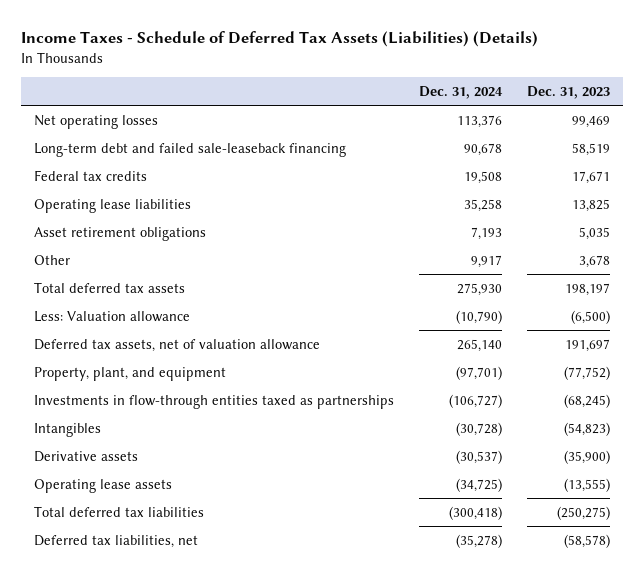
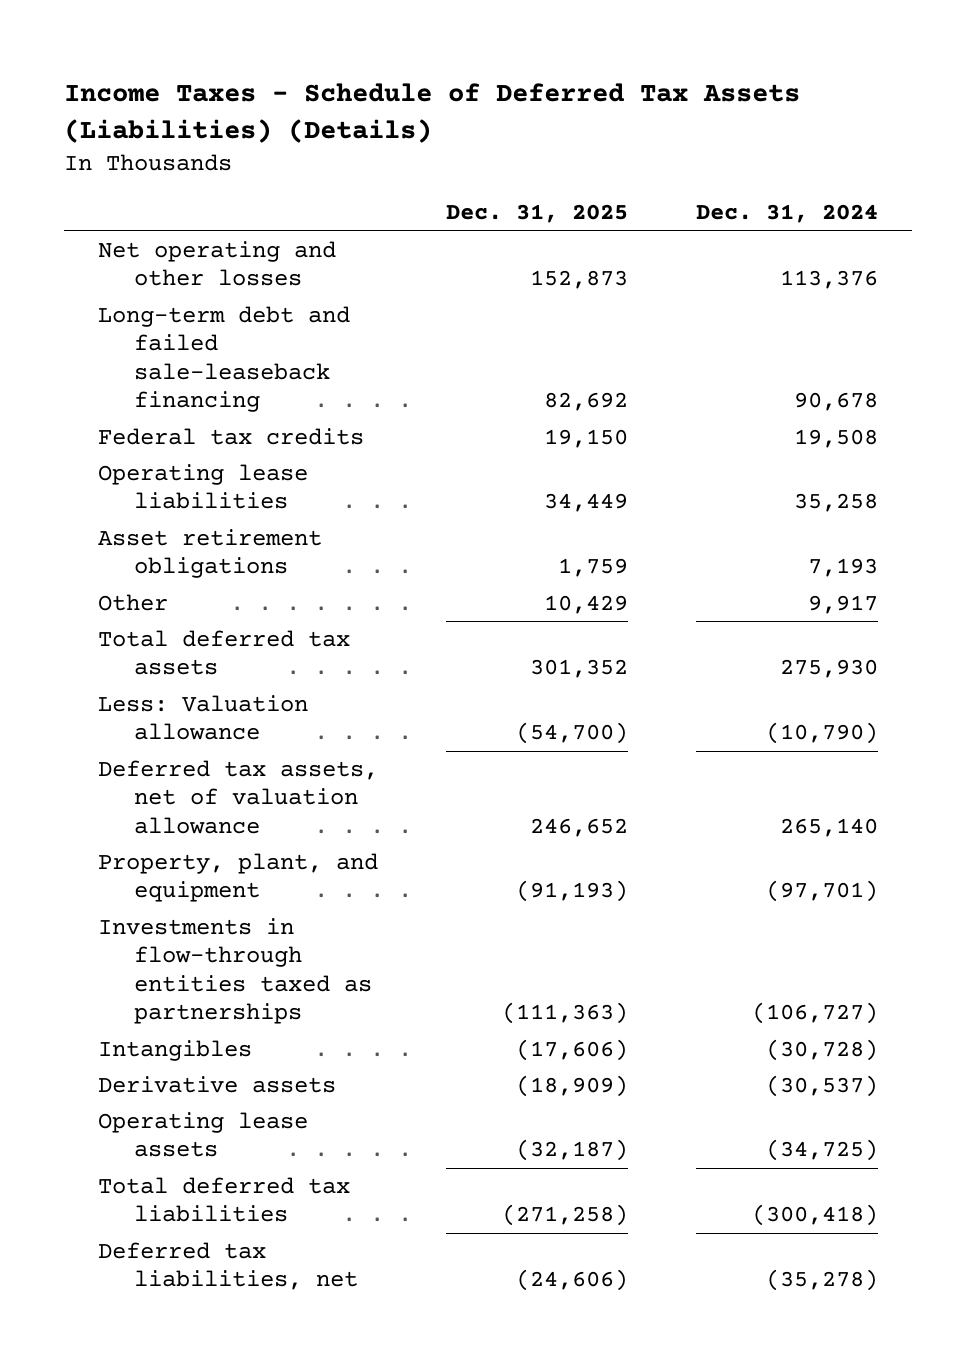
- | Dec. 31, 2024 | Dec. 31, 2023
+ | Dec. 31, 2025 | Dec. 31, 2024
- Net operating losses | 113,376 | 99,469
+ Net operating and other losses | 152,873 | 113,376

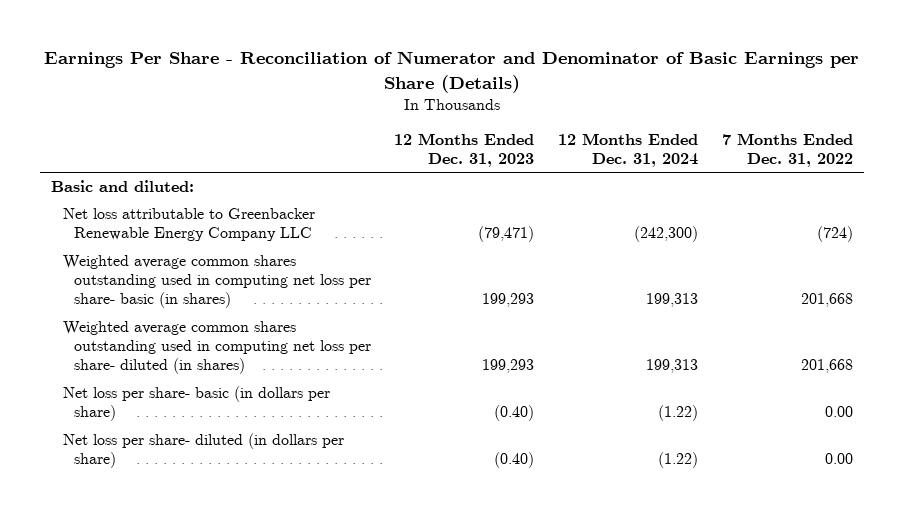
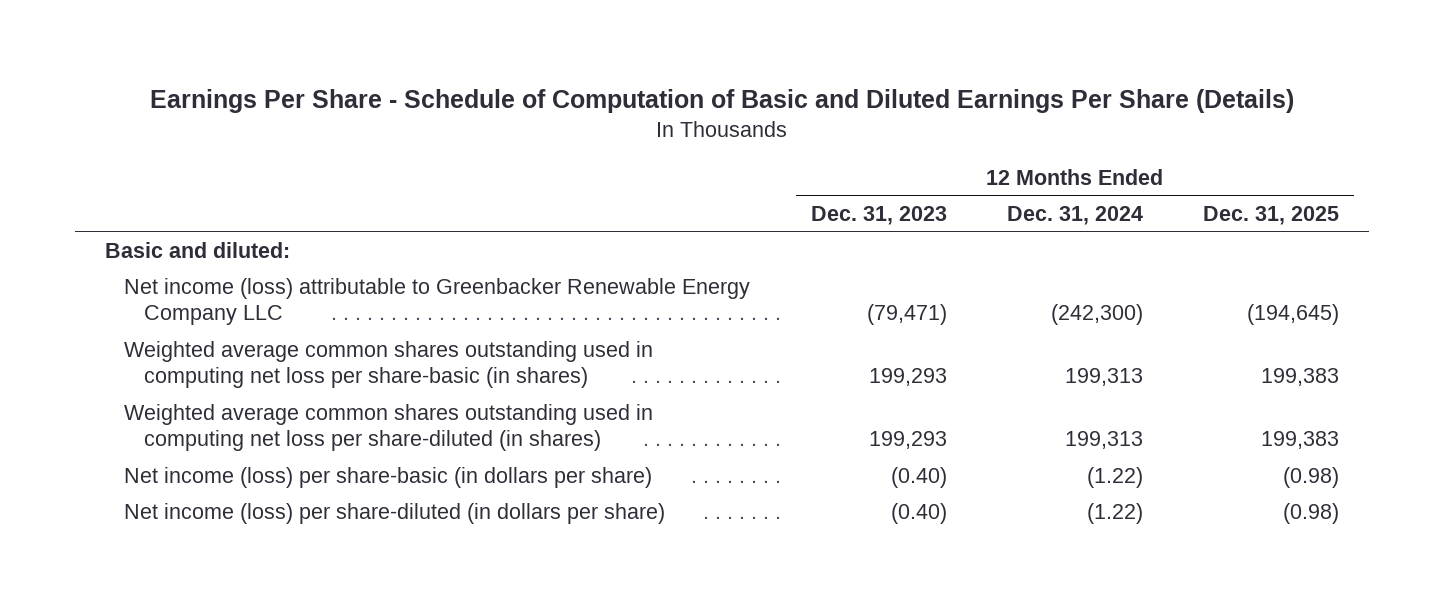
- Earnings Per Share - Reconciliation of Numerator and Denominator of Basic Earnings per Share (Details)
+ Earnings Per Share - Schedule of Computation of Basic and Diluted Earnings Per Share (Details)
- | 12 Months Ended Dec. 31, 2023 | 12 Months Ended Dec. 31, 2024 | 7 Months Ended Dec. 31, 2022
+ | 12 Months Ended Dec. 31, 2023 | 12 Months Ended Dec. 31, 2024 | 12 Months Ended Dec. 31, 2025
- Net loss attributable to Greenbacker Renewable Energy Company LLC | (79,471) | (242,300) | (724)
- Weighted average common shares outstanding used in computing net loss per share- basic (in shares) | 199,293 | 199,313 | 201,668
- Weighted average common shares outstanding used in computing net loss per share- diluted (in shares) | 199,293 | 199,313 | 201,668
- Net loss per share- basic (in dollars per share) | (0.40) | (1.22) | 0.00
- Net loss per share- diluted (in dollars per share) | (0.40) | (1.22) | 0.00
+ Net income (loss) attributable to Greenbacker Renewable Energy Company LLC | (79,471) | (242,300) | (194,645)
+ Weighted average common shares outstanding used in computing net loss per share-basic (in shares) | 199,293 | 199,313 | 199,383
+ Weighted average common shares outstanding used in computing net loss per share-diluted (in shares) | 199,293 | 199,313 | 199,383
+ Net income (loss) per share-basic (in dollars per share) | (0.40) | (1.22) | (0.98)
+ Net income (loss) per share-diluted (in dollars per share) | (0.40) | (1.22) | (0.98)

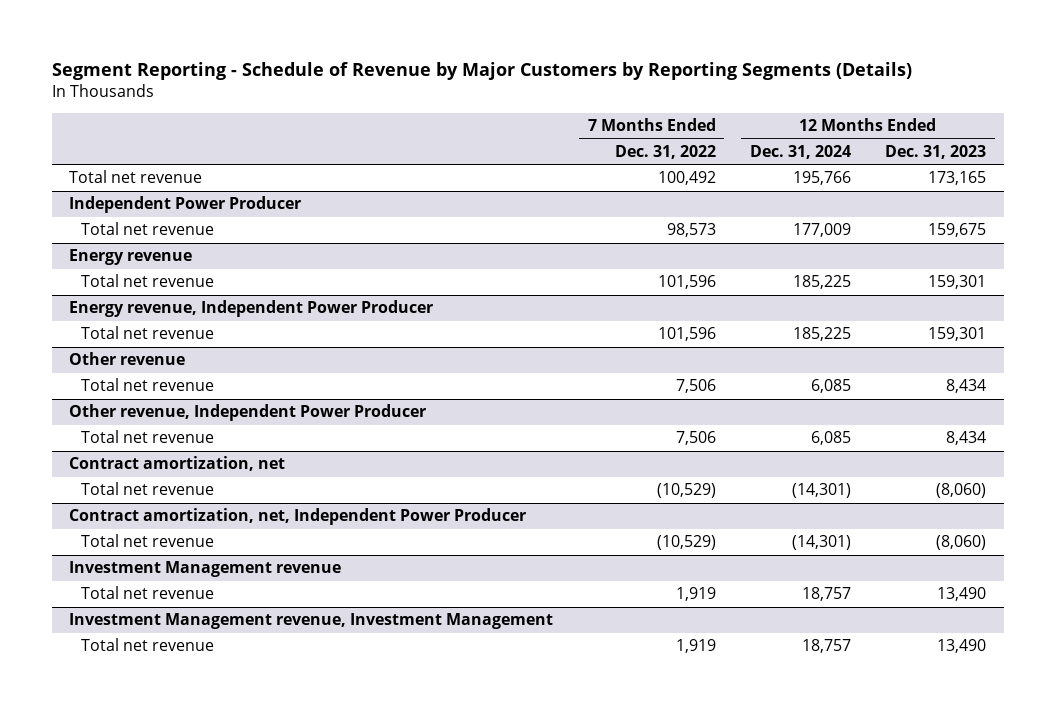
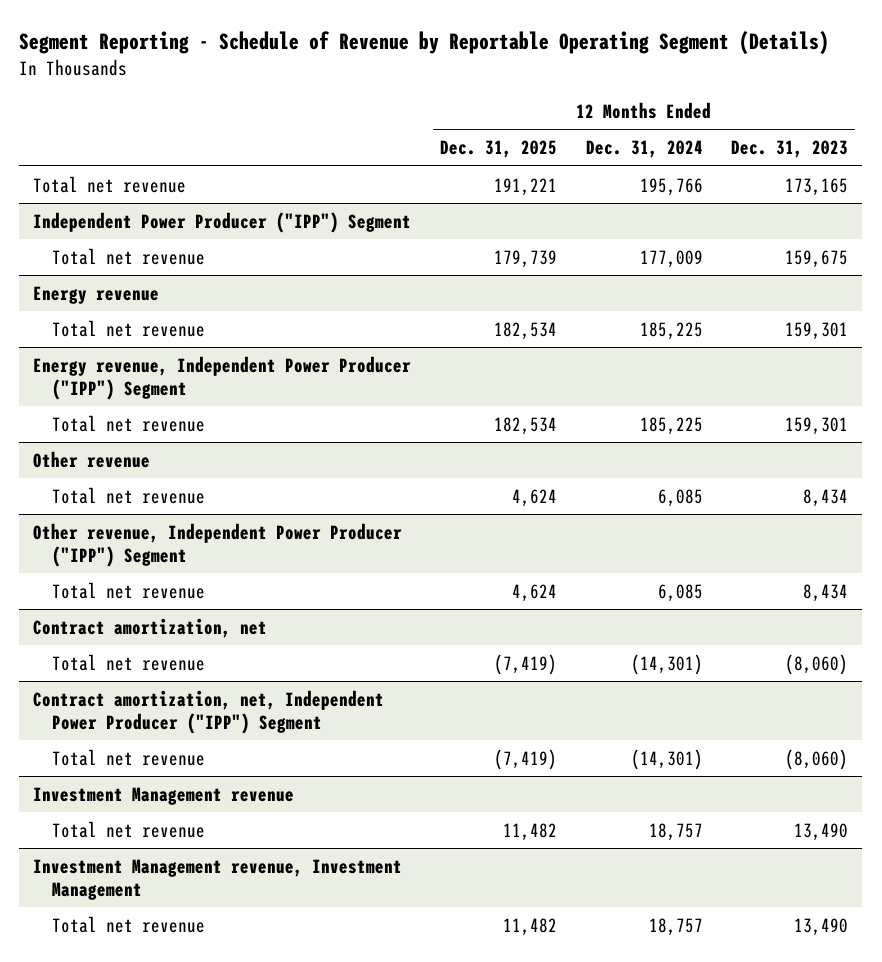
- Segment Reporting - Schedule of Revenue by Major Customers by Reporting Segments (Details)
+ Segment Reporting - Schedule of Revenue by Reportable Operating Segment (Details)
- | 7 Months Ended Dec. 31, 2022 | 12 Months Ended Dec. 31, 2024 | 12 Months Ended Dec. 31, 2023
+ | 12 Months Ended Dec. 31, 2025 | 12 Months Ended Dec. 31, 2024 | 12 Months Ended Dec. 31, 2023
- Independent Power Producer
+ Independent Power Producer ("IPP") Segment
- Energy revenue, Independent Power Producer
+ Energy revenue, Independent Power Producer ("IPP") Segment
- Other revenue, Independent Power Producer
+ Other revenue, Independent Power Producer ("IPP") Segment
- Contract amortization, net, Independent Power Producer
+ Contract amortization, net, Independent Power Producer ("IPP") Segment

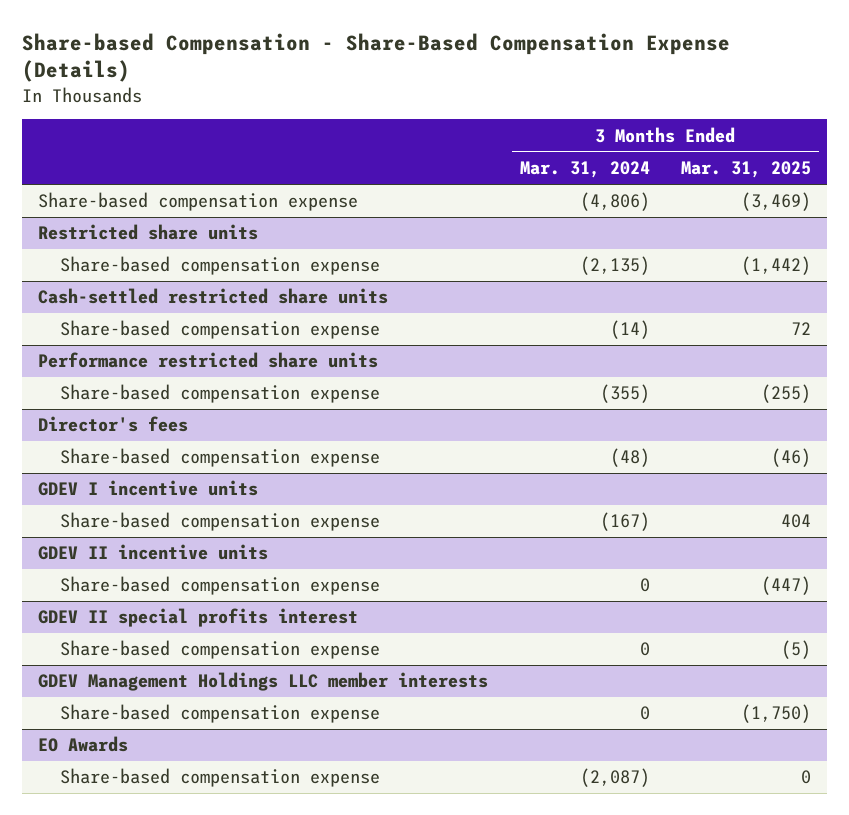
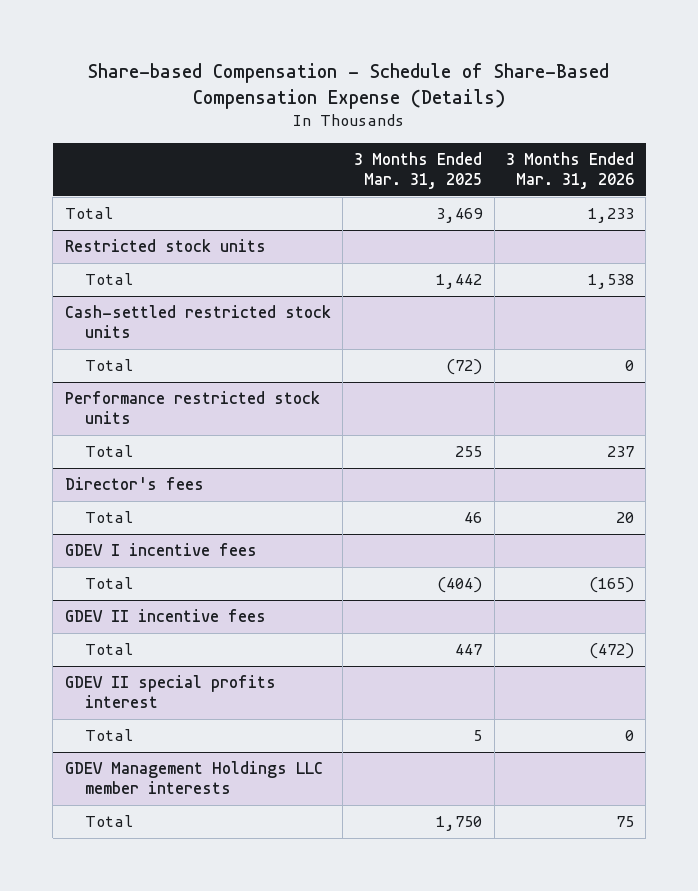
- Share-based Compensation - Share-Based Compensation Expense (Details)
+ Share-based Compensation - Schedule of Share-Based Compensation Expense (Details)
- | 3 Months Ended Mar. 31, 2024 | 3 Months Ended Mar. 31, 2025
+ | 3 Months Ended Mar. 31, 2025 | 3 Months Ended Mar. 31, 2026
- Share-based compensation expense | (4,806) | (3,469)
- Restricted share units
- Share-based compensation expense | (2,135) | (1,442)
- Cash-settled restricted share units
- Share-based compensation expense | (14) | 72
- Performance restricted share units
- Share-based compensation expense | (355) | (255)
+ Total | 3,469 | 1,233
+ Restricted stock units
+ Total | 1,442 | 1,538
+ Cash-settled restricted stock units
+ Total | (72) | 0
+ Performance restricted stock units
+ Total | 255 | 237
@ Director's fees
- Share-based compensation expense | (48) | (46)
- GDEV I incentive units
- Share-based compensation expense | (167) | 404
- GDEV II incentive units
- Share-based compensation expense | 0 | (447)
@ Director's fees
+ Total | 46 | 20
+ GDEV I incentive fees
+ Total | (404) | (165)
+ GDEV II incentive fees
+ Total | 447 | (472)
@ GDEV II special profits interest
- Share-based compensation expense | 0 | (5)
+ Total | 5 | 0
@ GDEV Management Holdings LLC member interests
- Share-based compensation expense | 0 | (1,750)
- EO Awards
- Share-based compensation expense | (2,087) | 0
@ GDEV Management Holdings LLC member interests
+ Total | 1,750 | 75

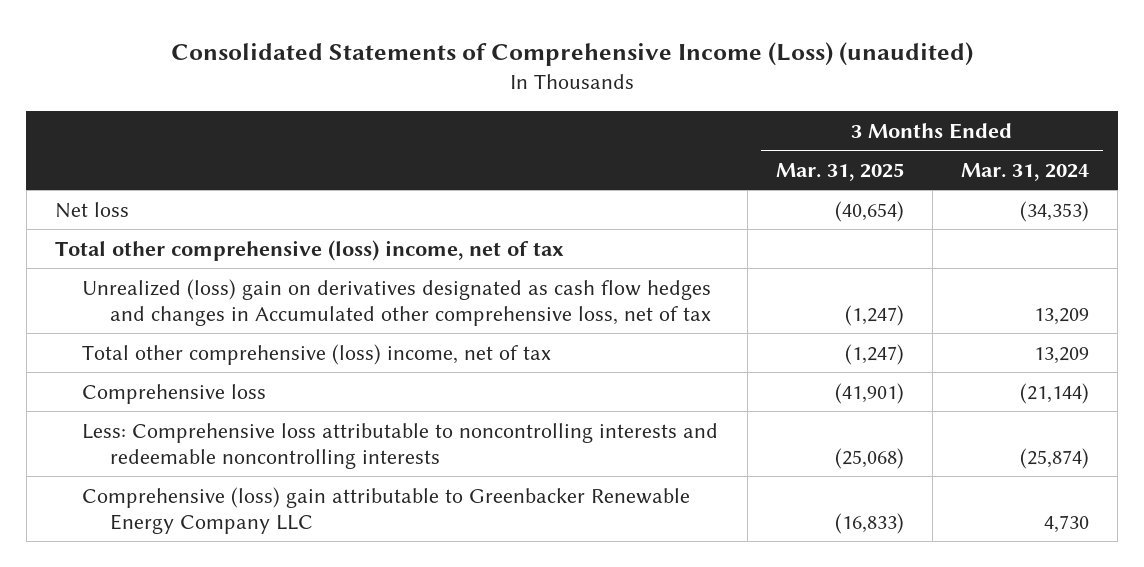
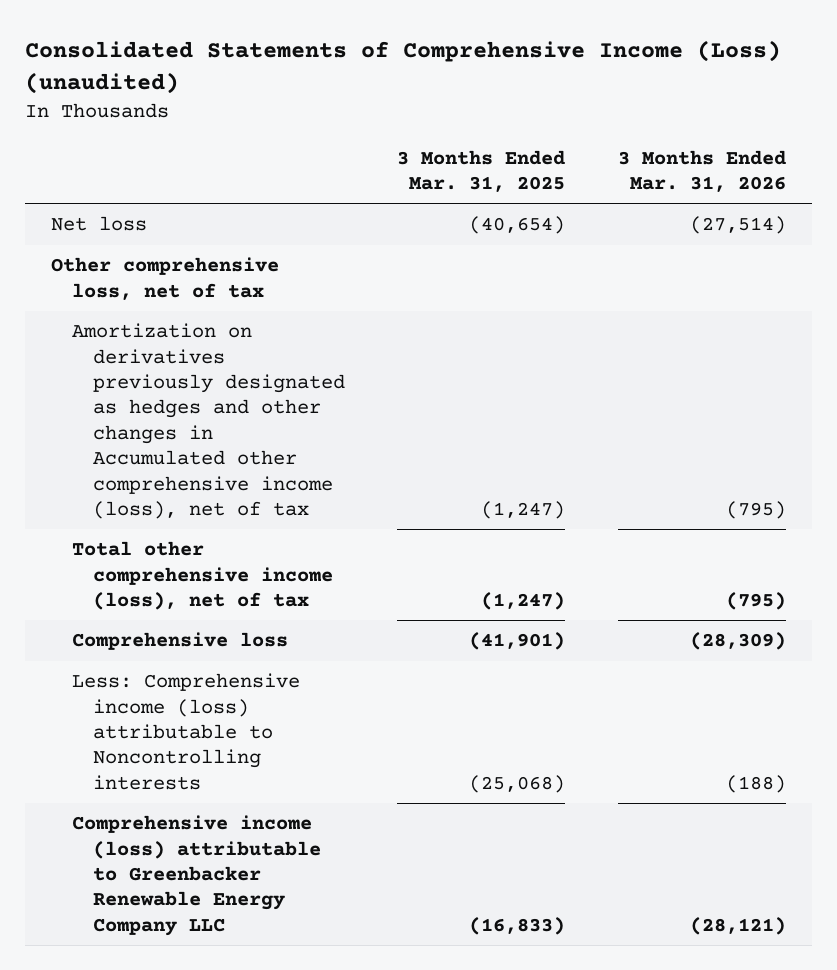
- | 3 Months Ended Mar. 31, 2025 | 3 Months Ended Mar. 31, 2024
+ | 3 Months Ended Mar. 31, 2025 | 3 Months Ended Mar. 31, 2026
- Total other comprehensive (loss) income, net of tax
- Unrealized (loss) gain on derivatives designated as cash flow hedges and changes in Accumulated other comprehensive loss, net of tax | (1,247) | 13,209
- Total other comprehensive (loss) income, net of tax | (1,247) | 13,209
+ Other comprehensive loss, net of tax
+ Amortization on derivatives previously designated as hedges and other changes in Accumulated other comprehensive income (loss), net of tax | (1,247) | (795)
+ Total other comprehensive income (loss), net of tax | (1,247) | (795)
- Less: Comprehensive loss attributable to noncontrolling interests and redeemable noncontrolling interests | (25,068) | (25,874)
- Comprehensive (loss) gain attributable to Greenbacker Renewable Energy Company LLC | (16,833) | 4,730
+ Less: Comprehensive income (loss) attributable to Noncontrolling interests | (25,068) | (188)
+ Comprehensive income (loss) attributable to Greenbacker Renewable Energy Company LLC | (16,833) | (28,121)

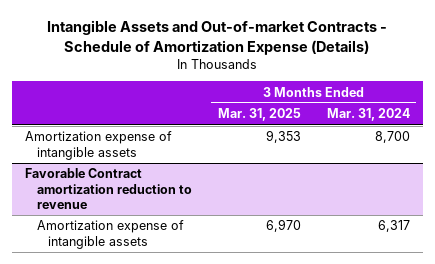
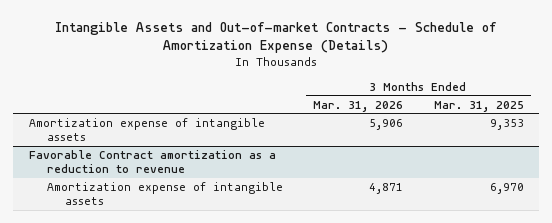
- | 3 Months Ended Mar. 31, 2025 | 3 Months Ended Mar. 31, 2024
+ | 3 Months Ended Mar. 31, 2026 | 3 Months Ended Mar. 31, 2025
- Favorable Contract amortization reduction to revenue
+ Favorable Contract amortization as a reduction to revenue

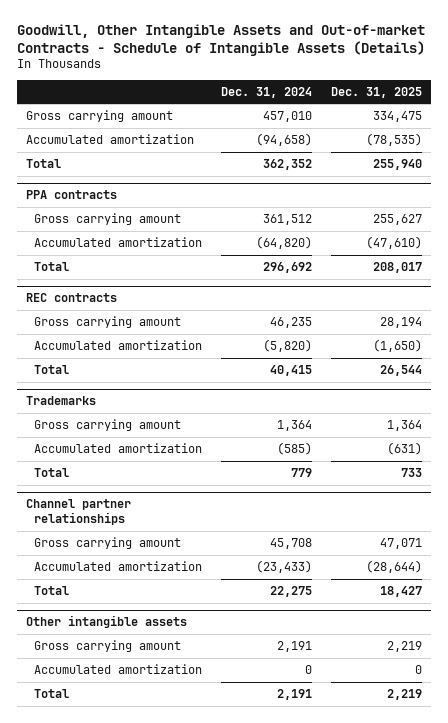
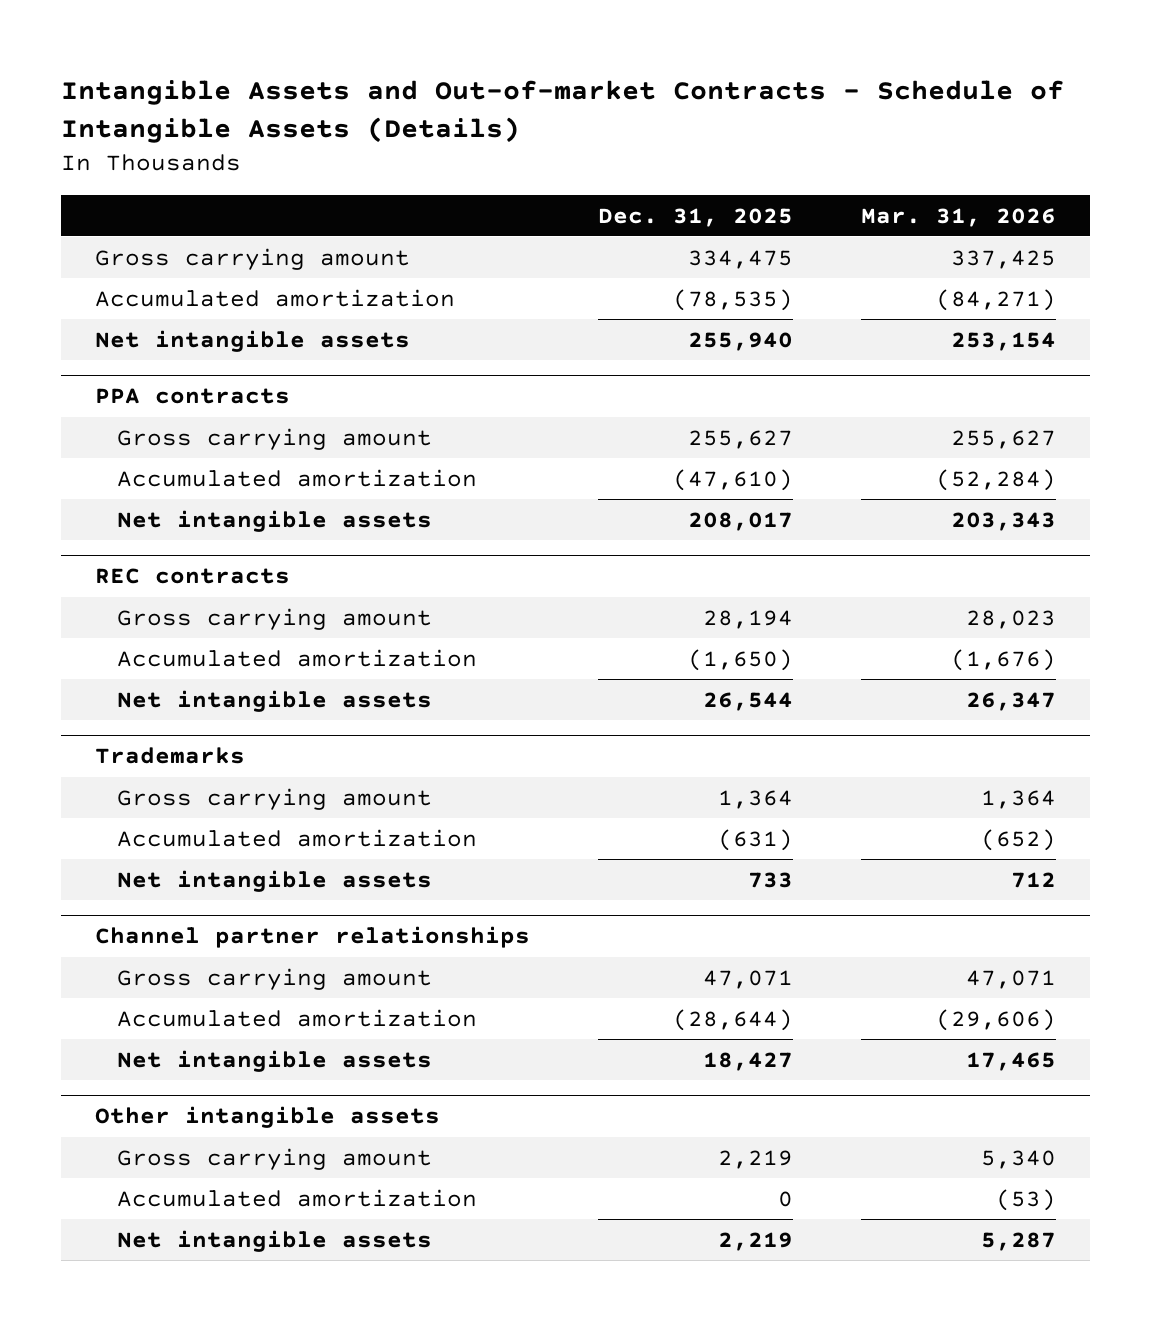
- Goodwill, Other Intangible Assets and Out-of-market Contracts - Schedule of Intangible Assets (Details)
+ Intangible Assets and Out-of-market Contracts - Schedule of Intangible Assets (Details)
- | Dec. 31, 2024 | Dec. 31, 2025
+ | Dec. 31, 2025 | Mar. 31, 2026
- Total | 362,352 | 255,940
+ Net intangible assets | 255,940 | 253,154
@ PPA contracts
- Total | 296,692 | 208,017
+ Net intangible assets | 208,017 | 203,343
@ REC contracts
- Total | 40,415 | 26,544
+ Net intangible assets | 26,544 | 26,347
@ Trademarks
- Total | 779 | 733
+ Net intangible assets | 733 | 712
@ Channel partner relationships
- Total | 22,275 | 18,427
+ Net intangible assets | 18,427 | 17,465
@ Other intangible assets
- Total | 2,191 | 2,219
+ Net intangible assets | 2,219 | 5,287

